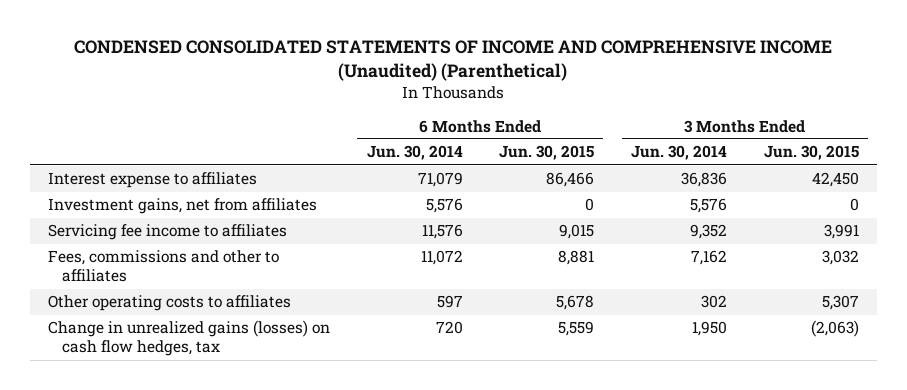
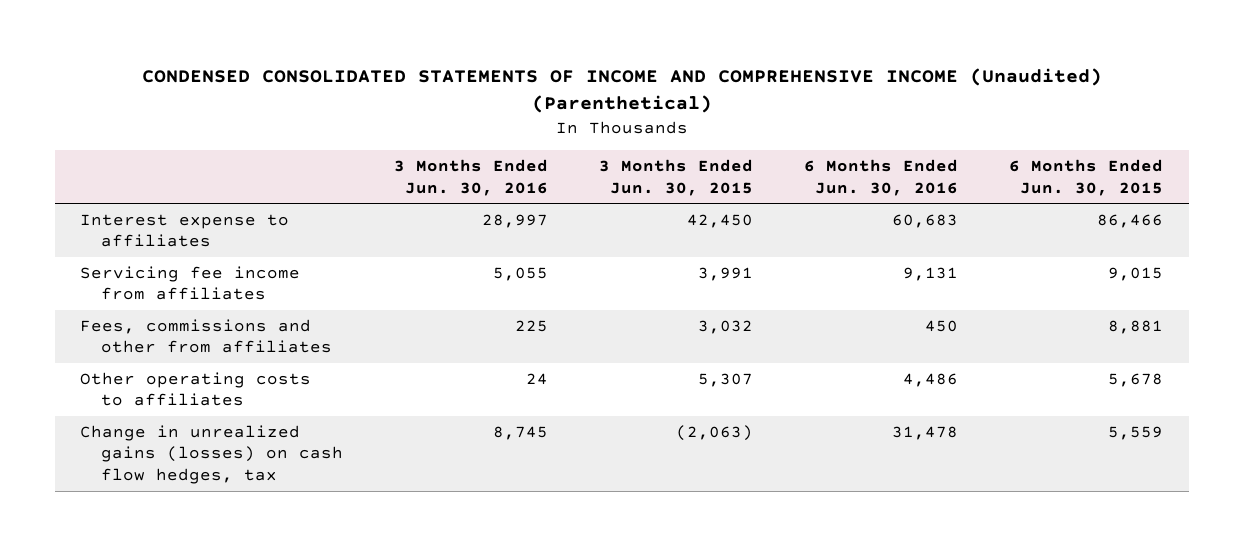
- | 6 Months Ended Jun. 30, 2014 | 6 Months Ended Jun. 30, 2015 | 3 Months Ended Jun. 30, 2014 | 3 Months Ended Jun. 30, 2015
+ | 3 Months Ended Jun. 30, 2016 | 3 Months Ended Jun. 30, 2015 | 6 Months Ended Jun. 30, 2016 | 6 Months Ended Jun. 30, 2015
- Investment gains, net from affiliates | 5,576 | 0 | 5,576 | 0
- Servicing fee income to affiliates | 11,576 | 9,015 | 9,352 | 3,991
- Fees, commissions and other to affiliates | 11,072 | 8,881 | 7,162 | 3,032
+ Servicing fee income from affiliates | 5,055 | 3,991 | 9,131 | 9,015
+ Fees, commissions and other from affiliates | 225 | 3,032 | 450 | 8,881

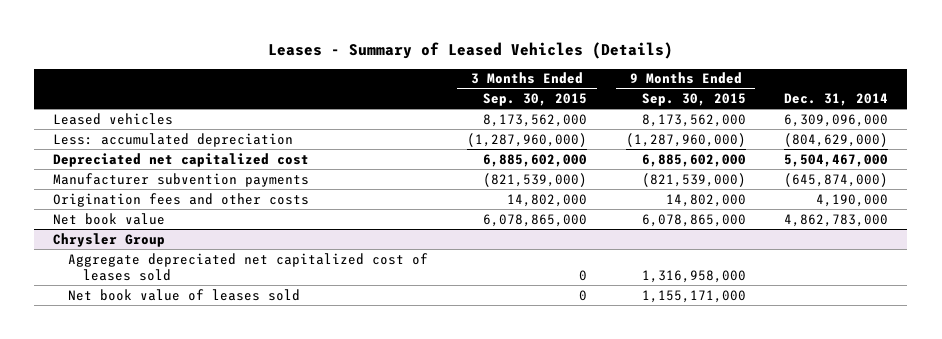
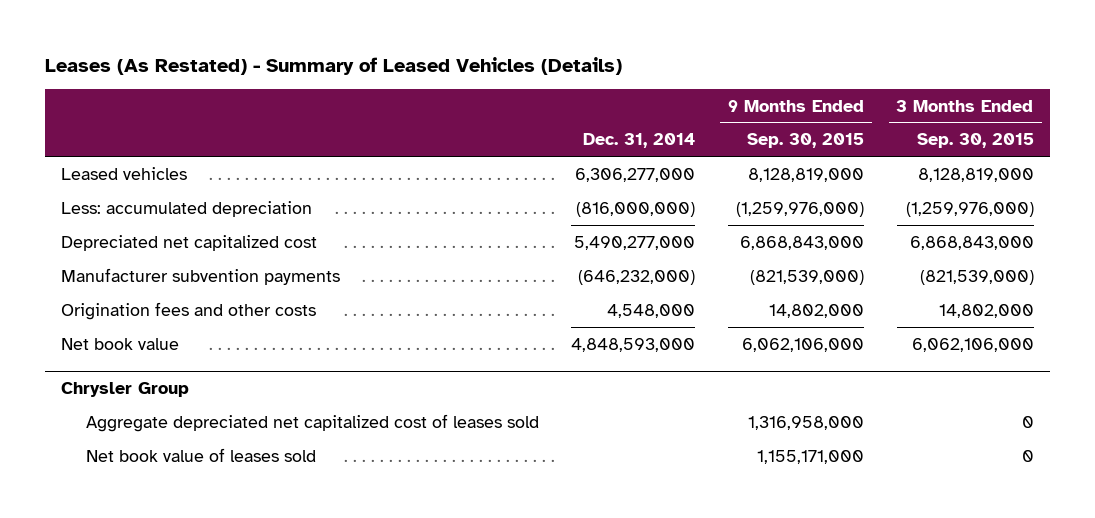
- Leases - Summary of Leased Vehicles (Details)
+ Leases (As Restated) - Summary of Leased Vehicles (Details)
- | 3 Months Ended Sep. 30, 2015 | 9 Months Ended Sep. 30, 2015 | Dec. 31, 2014
+ | Dec. 31, 2014 | 9 Months Ended Sep. 30, 2015 | 3 Months Ended Sep. 30, 2015
- Leased vehicles | 8,173,562,000 | 8,173,562,000 | 6,309,096,000
- Less: accumulated depreciation | (1,287,960,000) | (1,287,960,000) | (804,629,000)
- Depreciated net capitalized cost | 6,885,602,000 | 6,885,602,000 | 5,504,467,000
- Manufacturer subvention payments | (821,539,000) | (821,539,000) | (645,874,000)
- Origination fees and other costs | 14,802,000 | 14,802,000 | 4,190,000
- Net book value | 6,078,865,000 | 6,078,865,000 | 4,862,783,000
+ Leased vehicles | 6,306,277,000 | 8,128,819,000 | 8,128,819,000
+ Less: accumulated depreciation | (816,000,000) | (1,259,976,000) | (1,259,976,000)
+ Depreciated net capitalized cost | 5,490,277,000 | 6,868,843,000 | 6,868,843,000
+ Manufacturer subvention payments | (646,232,000) | (821,539,000) | (821,539,000)
+ Origination fees and other costs | 4,548,000 | 14,802,000 | 14,802,000
+ Net book value | 4,848,593,000 | 6,062,106,000 | 6,062,106,000

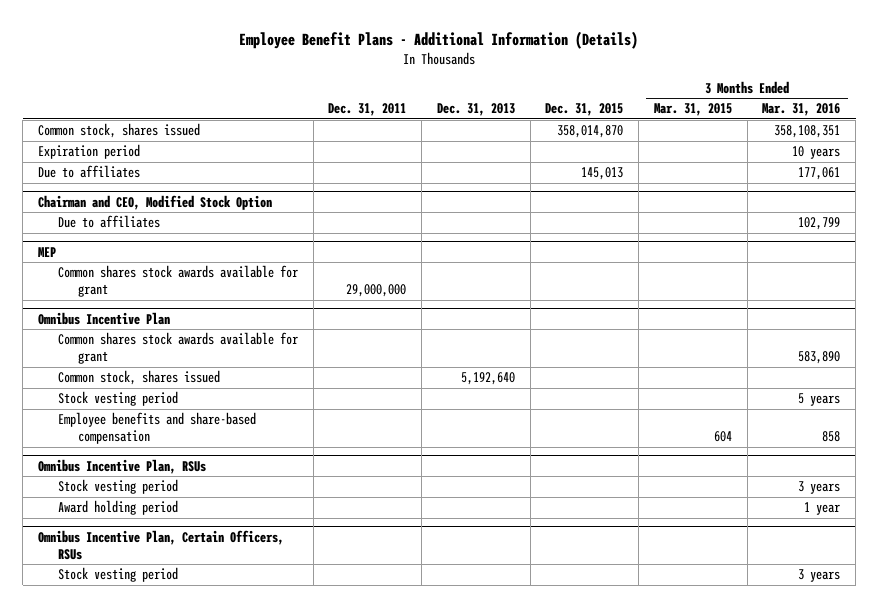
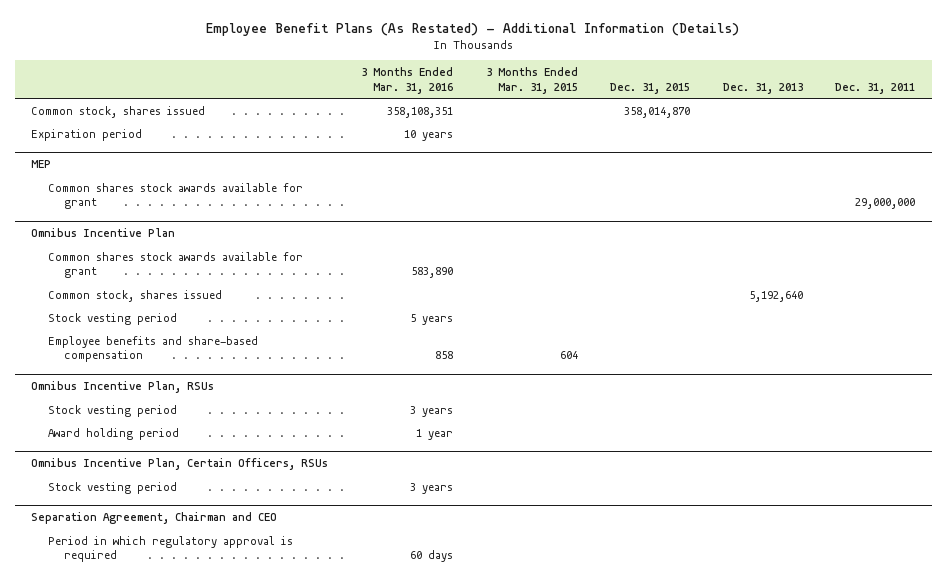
- Employee Benefit Plans - Additional Information (Details)
+ Employee Benefit Plans (As Restated) - Additional Information (Details)
- | Dec. 31, 2011 | Dec. 31, 2013 | Dec. 31, 2015 | 3 Months Ended Mar. 31, 2015 | 3 Months Ended Mar. 31, 2016
+ | 3 Months Ended Mar. 31, 2016 | 3 Months Ended Mar. 31, 2015 | Dec. 31, 2015 | Dec. 31, 2013 | Dec. 31, 2011
- Due to affiliates | | | 145,013 | | 177,061
- Chairman and CEO, Modified Stock Option
- Due to affiliates | | | | | 102,799
+ Separation Agreement, Chairman and CEO
+ Period in which regulatory approval is required | 60 days | | | |

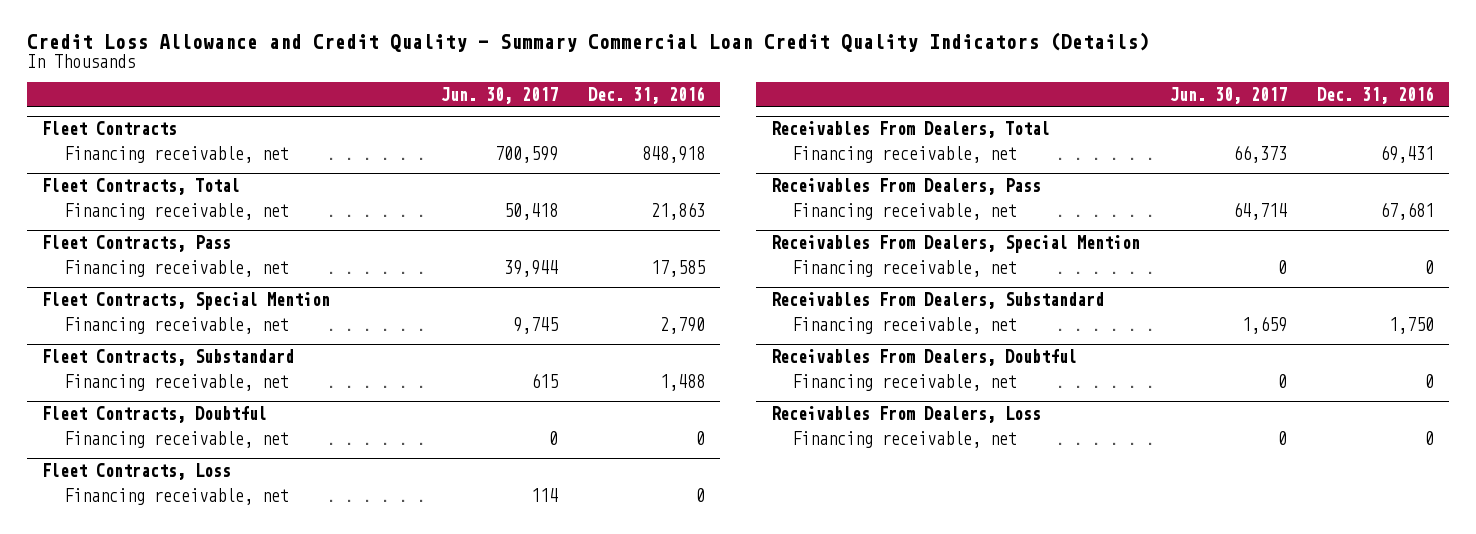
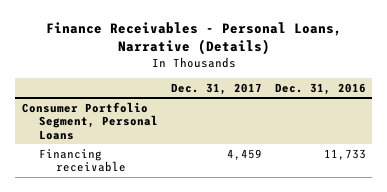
- Credit Loss Allowance and Credit Quality - Summary Commercial Loan Credit Quality Indicators (Details)
+ Finance Receivables - Personal Loans, Narrative (Details)
- | Jun. 30, 2017 | Dec. 31, 2016
+ | Dec. 31, 2017 | Dec. 31, 2016
- Fleet Contracts
- Financing receivable, net | 700,599 | 848,918
- Fleet Contracts, Total
- Financing receivable, net | 50,418 | 21,863
- Fleet Contracts, Pass
- Financing receivable, net | 39,944 | 17,585
- Fleet Contracts, Special Mention
- Financing receivable, net | 9,745 | 2,790
- Fleet Contracts, Substandard
- Financing receivable, net | 615 | 1,488
- Fleet Contracts, Doubtful
- Financing receivable, net | 0 | 0
- Fleet Contracts, Loss
- Financing receivable, net | 114 | 0
- Receivables From Dealers, Total
- Financing receivable, net | 66,373 | 69,431
- Receivables From Dealers, Pass
- Financing receivable, net | 64,714 | 67,681
- Receivables From Dealers, Special Mention
- Financing receivable, net | 0 | 0
- Receivables From Dealers, Substandard
- Financing receivable, net | 1,659 | 1,750
- Receivables From Dealers, Doubtful
- Financing receivable, net | 0 | 0
- Receivables From Dealers, Loss
- Financing receivable, net | 0 | 0
+ Consumer Portfolio Segment, Personal Loans
+ Financing receivable | 4,459 | 11,733

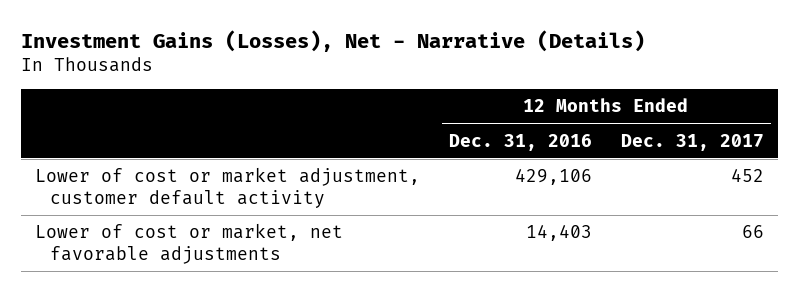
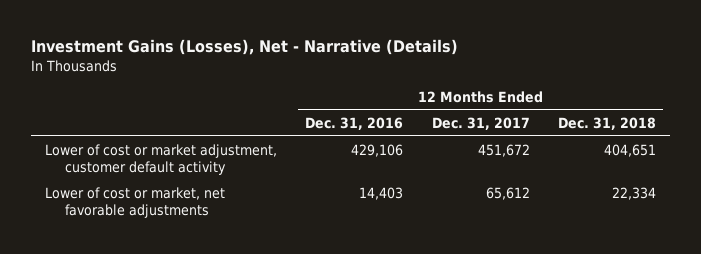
- | 12 Months Ended Dec. 31, 2016 | 12 Months Ended Dec. 31, 2017
+ | 12 Months Ended Dec. 31, 2016 | 12 Months Ended Dec. 31, 2017 | 12 Months Ended Dec. 31, 2018
- Lower of cost or market adjustment, customer default activity | 429,106 | 452
- Lower of cost or market, net favorable adjustments | 14,403 | 66
+ Lower of cost or market adjustment, customer default activity | 429,106 | 451,672 | 404,651
+ Lower of cost or market, net favorable adjustments | 14,403 | 65,612 | 22,334

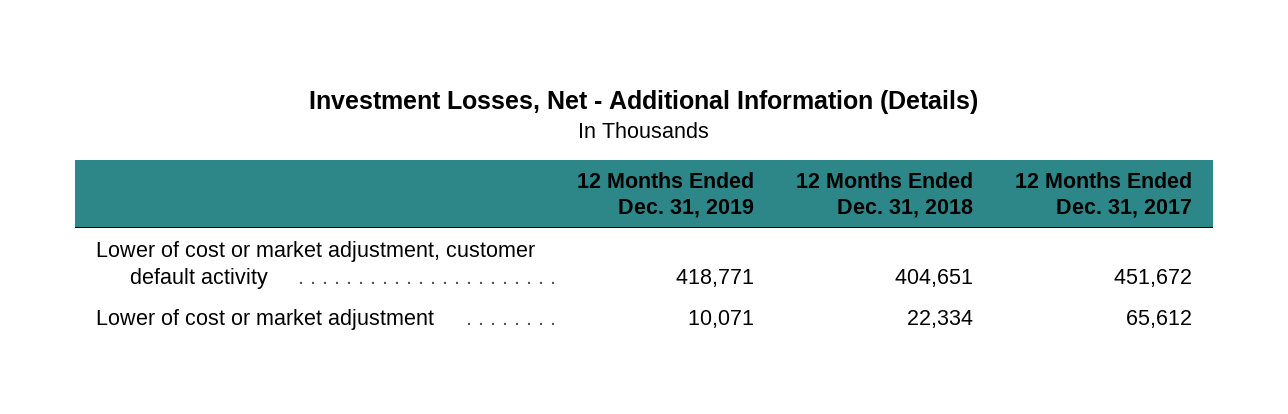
- Investment Gains (Losses), Net - Narrative (Details)
+ Investment Losses, Net - Additional Information (Details)
- | 12 Months Ended Dec. 31, 2016 | 12 Months Ended Dec. 31, 2017 | 12 Months Ended Dec. 31, 2018
+ | 12 Months Ended Dec. 31, 2019 | 12 Months Ended Dec. 31, 2018 | 12 Months Ended Dec. 31, 2017
- Lower of cost or market, net favorable adjustments | 14,403 | 65,612 | 22,334
+ Lower of cost or market adjustment | 10,071 | 22,334 | 65,612

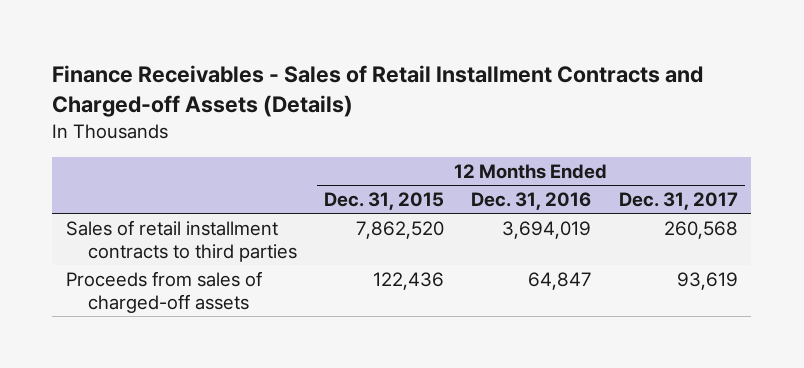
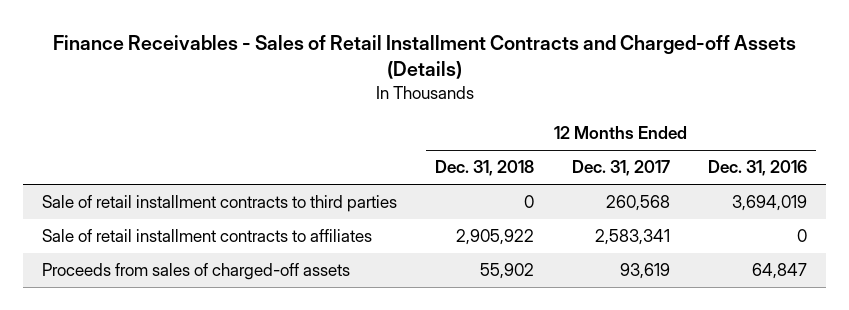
- | 12 Months Ended Dec. 31, 2015 | 12 Months Ended Dec. 31, 2016 | 12 Months Ended Dec. 31, 2017
+ | 12 Months Ended Dec. 31, 2018 | 12 Months Ended Dec. 31, 2017 | 12 Months Ended Dec. 31, 2016
- Sales of retail installment contracts to third parties | 7,862,520 | 3,694,019 | 260,568
+ Sale of retail installment contracts to third parties | 0 | 260,568 | 3,694,019
+ Sale of retail installment contracts to affiliates | 2,905,922 | 2,583,341 | 0

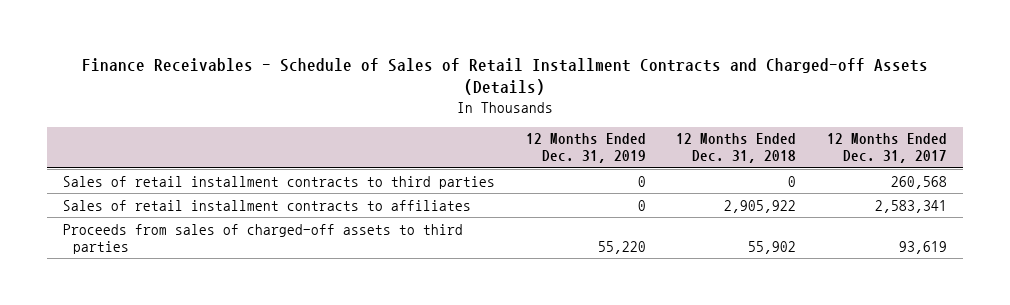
- Finance Receivables - Sales of Retail Installment Contracts and Charged-off Assets (Details)
+ Finance Receivables - Schedule of Sales of Retail Installment Contracts and Charged-off Assets (Details)
- | 12 Months Ended Dec. 31, 2018 | 12 Months Ended Dec. 31, 2017 | 12 Months Ended Dec. 31, 2016
+ | 12 Months Ended Dec. 31, 2019 | 12 Months Ended Dec. 31, 2018 | 12 Months Ended Dec. 31, 2017
- Sale of retail installment contracts to third parties | 0 | 260,568 | 3,694,019
- Sale of retail installment contracts to affiliates | 2,905,922 | 2,583,341 | 0
- Proceeds from sales of charged-off assets | 55,902 | 93,619 | 64,847
+ Sales of retail installment contracts to third parties | 0 | 0 | 260,568
+ Sales of retail installment contracts to affiliates | 0 | 2,905,922 | 2,583,341
+ Proceeds from sales of charged-off assets to third parties | 55,220 | 55,902 | 93,619

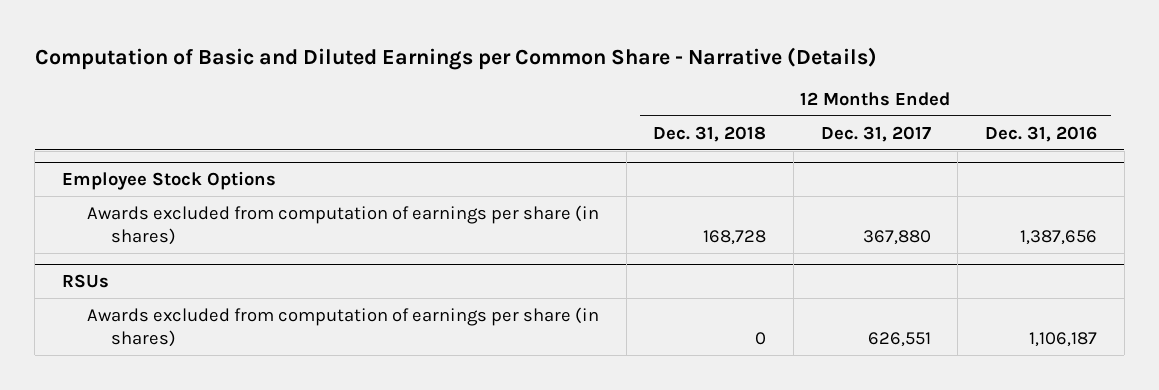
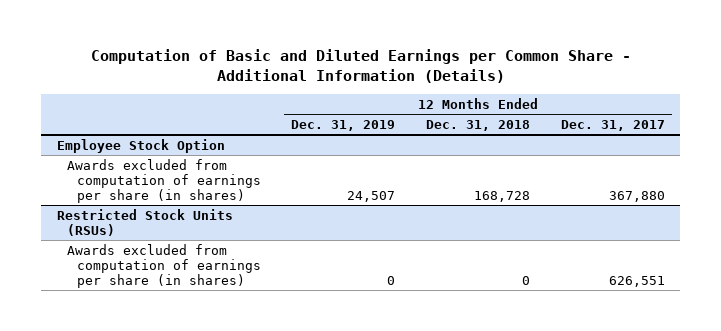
- Computation of Basic and Diluted Earnings per Common Share - Narrative (Details)
+ Computation of Basic and Diluted Earnings per Common Share - Additional Information (Details)
- | 12 Months Ended Dec. 31, 2018 | 12 Months Ended Dec. 31, 2017 | 12 Months Ended Dec. 31, 2016
+ | 12 Months Ended Dec. 31, 2019 | 12 Months Ended Dec. 31, 2018 | 12 Months Ended Dec. 31, 2017
- Employee Stock Options
+ Employee Stock Option
- RSUs
+ Restricted Stock Units (RSUs)

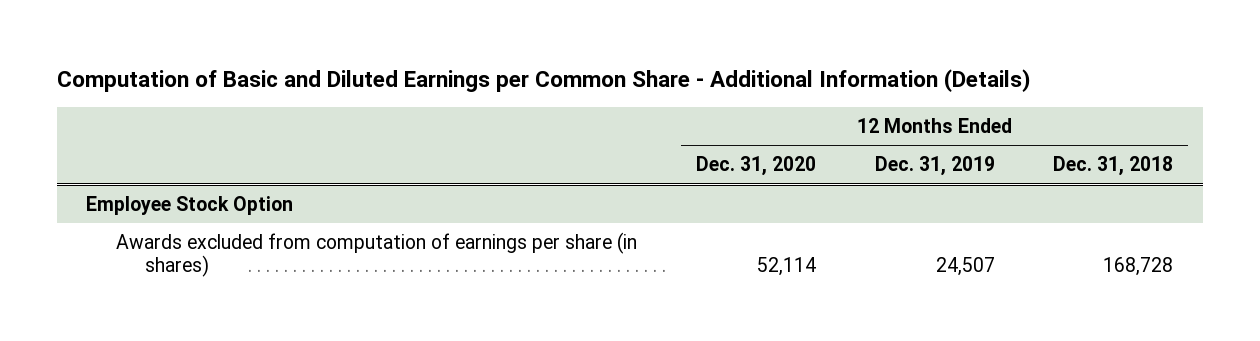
- | 12 Months Ended Dec. 31, 2019 | 12 Months Ended Dec. 31, 2018 | 12 Months Ended Dec. 31, 2017
+ | 12 Months Ended Dec. 31, 2020 | 12 Months Ended Dec. 31, 2019 | 12 Months Ended Dec. 31, 2018
- Restricted Stock Units (RSUs)
- Awards excluded from computation of earnings per share (in shares) | 0 | 0 | 626,551

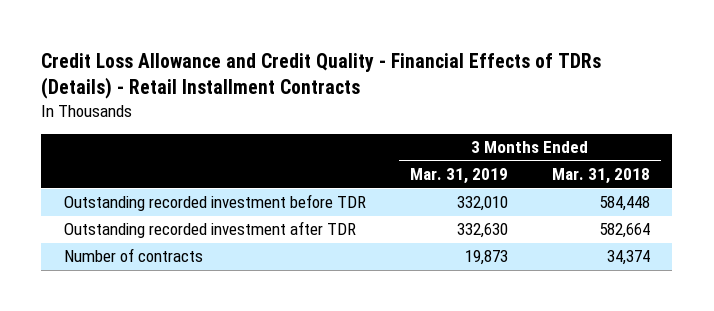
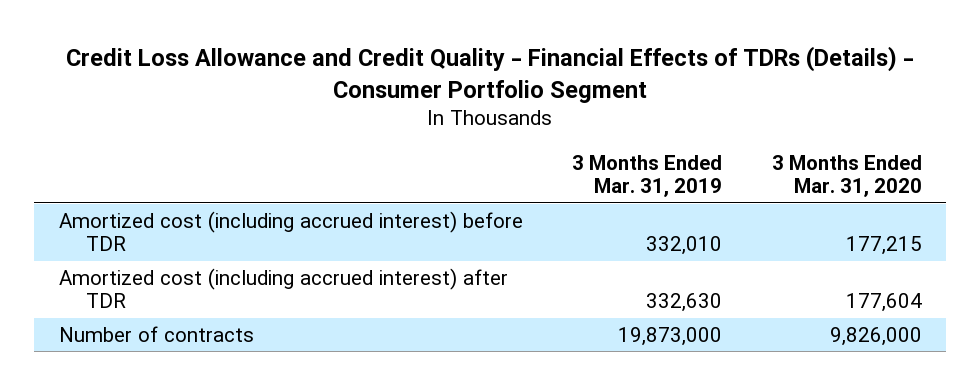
- Credit Loss Allowance and Credit Quality - Financial Effects of TDRs (Details) - Retail Installment Contracts
+ Credit Loss Allowance and Credit Quality - Financial Effects of TDRs (Details) - Consumer Portfolio Segment
- | 3 Months Ended Mar. 31, 2019 | 3 Months Ended Mar. 31, 2018
+ | 3 Months Ended Mar. 31, 2019 | 3 Months Ended Mar. 31, 2020
- Outstanding recorded investment before TDR | 332,010 | 584,448
- Outstanding recorded investment after TDR | 332,630 | 582,664
- Number of contracts | 19,873 | 34,374
+ Amortized cost (including accrued interest) before TDR | 332,010 | 177,215
+ Amortized cost (including accrued interest) after TDR | 332,630 | 177,604
+ Number of contracts | 19,873,000 | 9,826,000

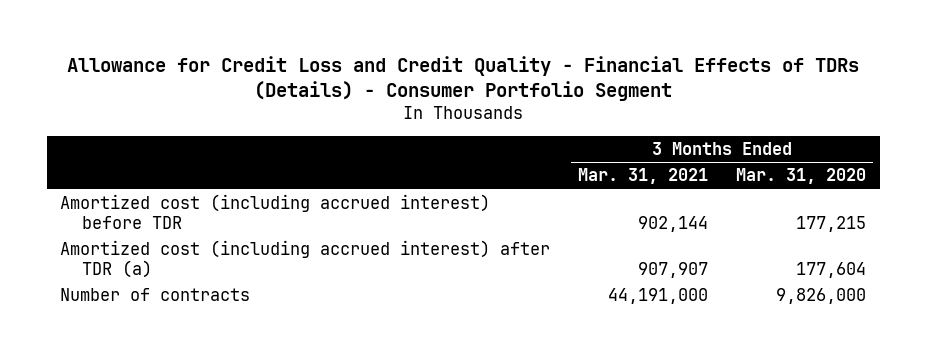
- Credit Loss Allowance and Credit Quality - Financial Effects of TDRs (Details) - Consumer Portfolio Segment
+ Allowance for Credit Loss and Credit Quality - Financial Effects of TDRs (Details) - Consumer Portfolio Segment
- | 3 Months Ended Mar. 31, 2019 | 3 Months Ended Mar. 31, 2020
+ | 3 Months Ended Mar. 31, 2021 | 3 Months Ended Mar. 31, 2020
- Amortized cost (including accrued interest) after TDR | 332,630 | 177,604
+ Amortized cost (including accrued interest) after TDR (a) | 907,907 | 177,604

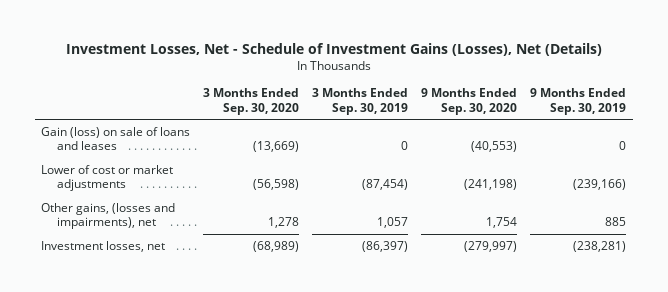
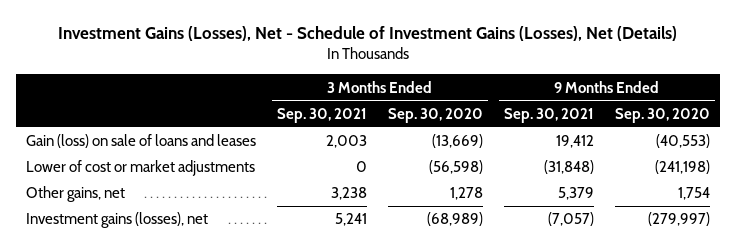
- Investment Losses, Net - Schedule of Investment Gains (Losses), Net (Details)
+ Investment Gains (Losses), Net - Schedule of Investment Gains (Losses), Net (Details)
- | 3 Months Ended Sep. 30, 2020 | 3 Months Ended Sep. 30, 2019 | 9 Months Ended Sep. 30, 2020 | 9 Months Ended Sep. 30, 2019
+ | 3 Months Ended Sep. 30, 2021 | 3 Months Ended Sep. 30, 2020 | 9 Months Ended Sep. 30, 2021 | 9 Months Ended Sep. 30, 2020
- Other gains, (losses and impairments), net | 1,278 | 1,057 | 1,754 | 885
- Investment losses, net | (68,989) | (86,397) | (279,997) | (238,281)
+ Other gains, net | 3,238 | 1,278 | 5,379 | 1,754
+ Investment gains (losses), net | 5,241 | (68,989) | (7,057) | (279,997)

